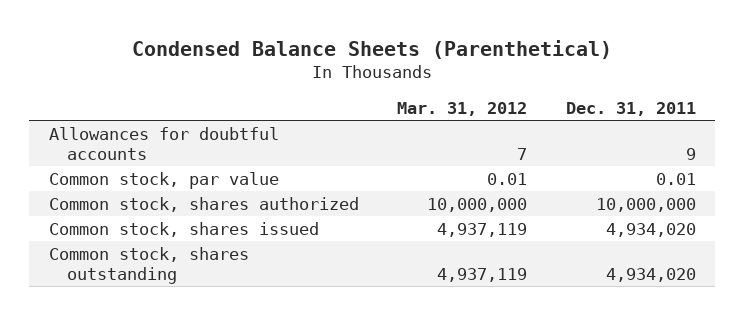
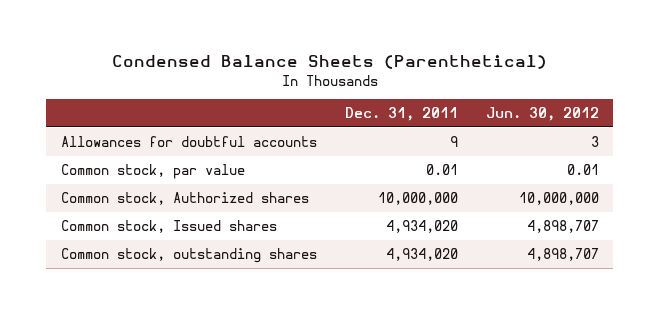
- | Mar. 31, 2012 | Dec. 31, 2011
+ | Dec. 31, 2011 | Jun. 30, 2012
- Common stock, shares authorized | 10,000,000 | 10,000,000
- Common stock, shares issued | 4,937,119 | 4,934,020
- Common stock, shares outstanding | 4,937,119 | 4,934,020
+ Common stock, Authorized shares | 10,000,000 | 10,000,000
+ Common stock, Issued shares | 4,934,020 | 4,898,707
+ Common stock, outstanding shares | 4,934,020 | 4,898,707

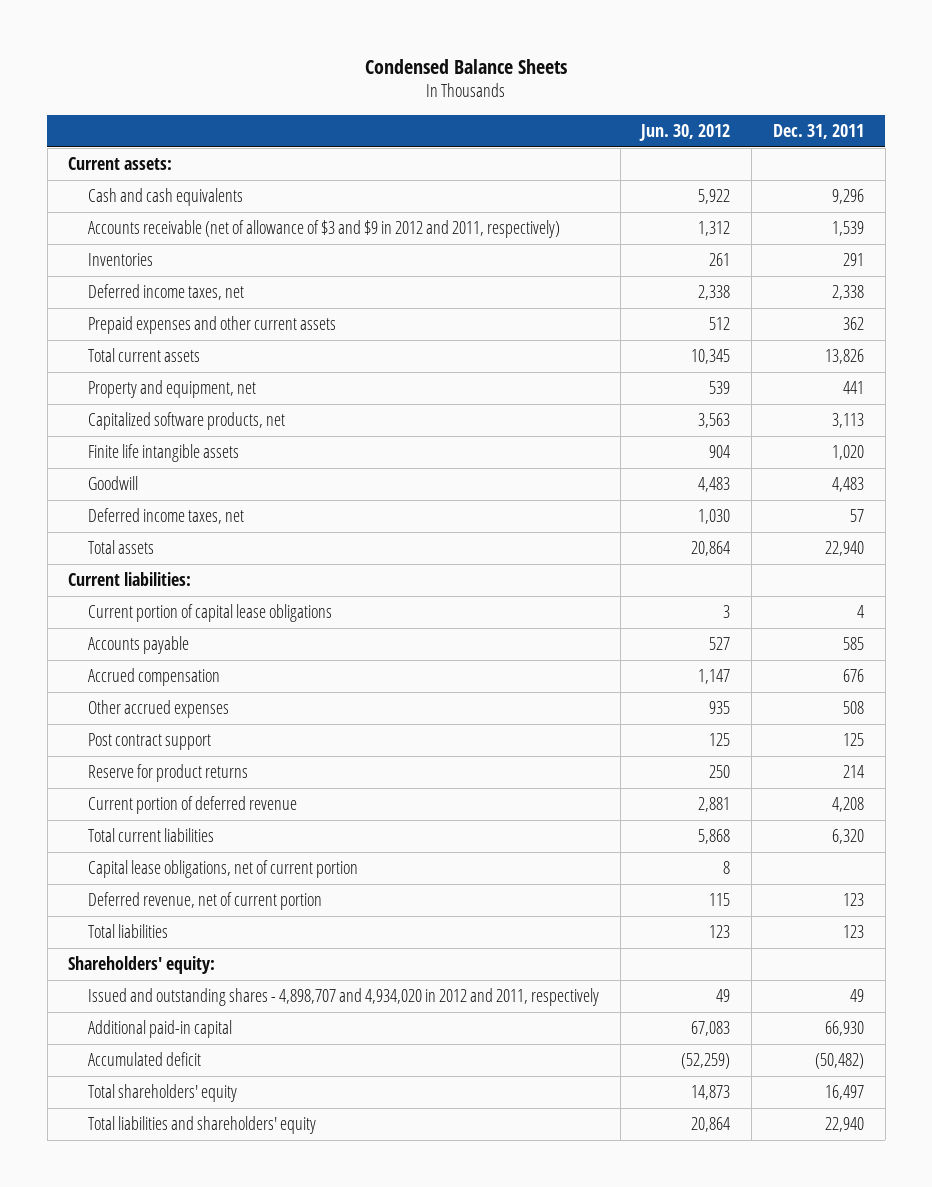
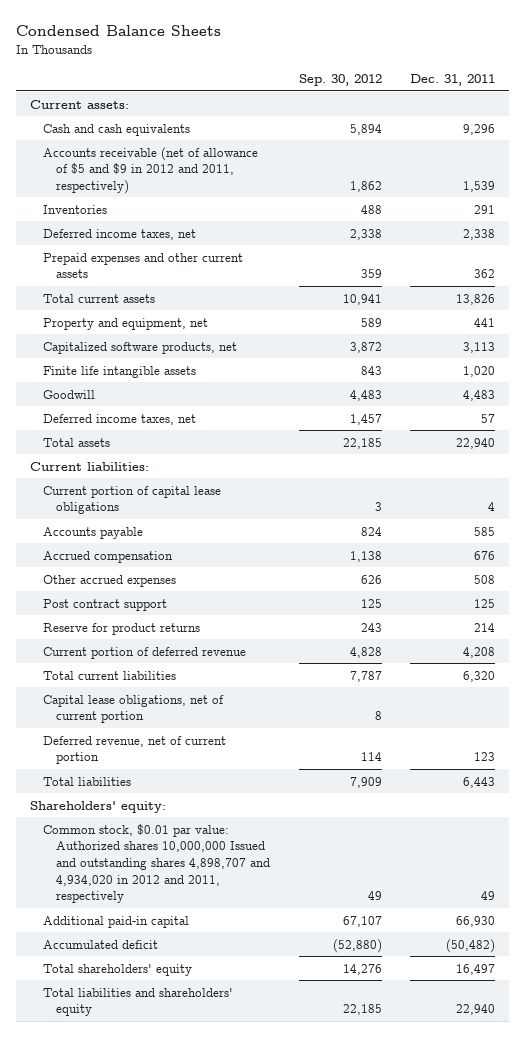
- | Jun. 30, 2012 | Dec. 31, 2011
+ | Sep. 30, 2012 | Dec. 31, 2011
- Accounts receivable (net of allowance of $3 and $9 in 2012 and 2011, respectively) | 1,312 | 1,539
+ Accounts receivable (net of allowance of $5 and $9 in 2012 and 2011, respectively) | 1,862 | 1,539
- Total liabilities | 123 | 123
+ Total liabilities | 7,909 | 6,443
- Issued and outstanding shares - 4,898,707 and 4,934,020 in 2012 and 2011, respectively | 49 | 49
+ Common stock, $0.01 par value: Authorized shares 10,000,000 Issued and outstanding shares 4,898,707 and 4,934,020 in 2012 and 2011, respectively | 49 | 49

